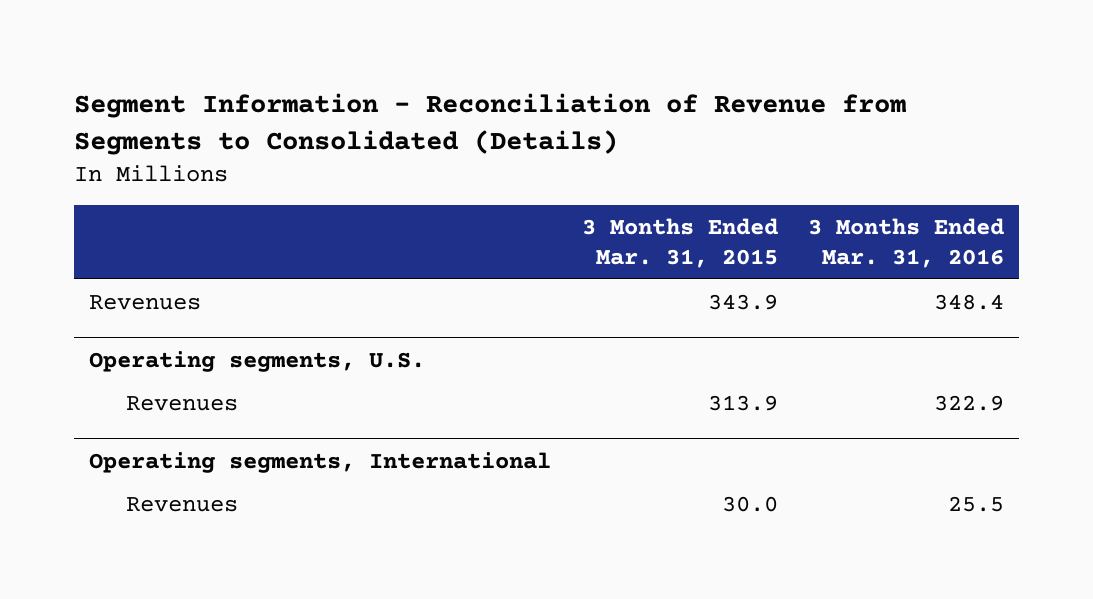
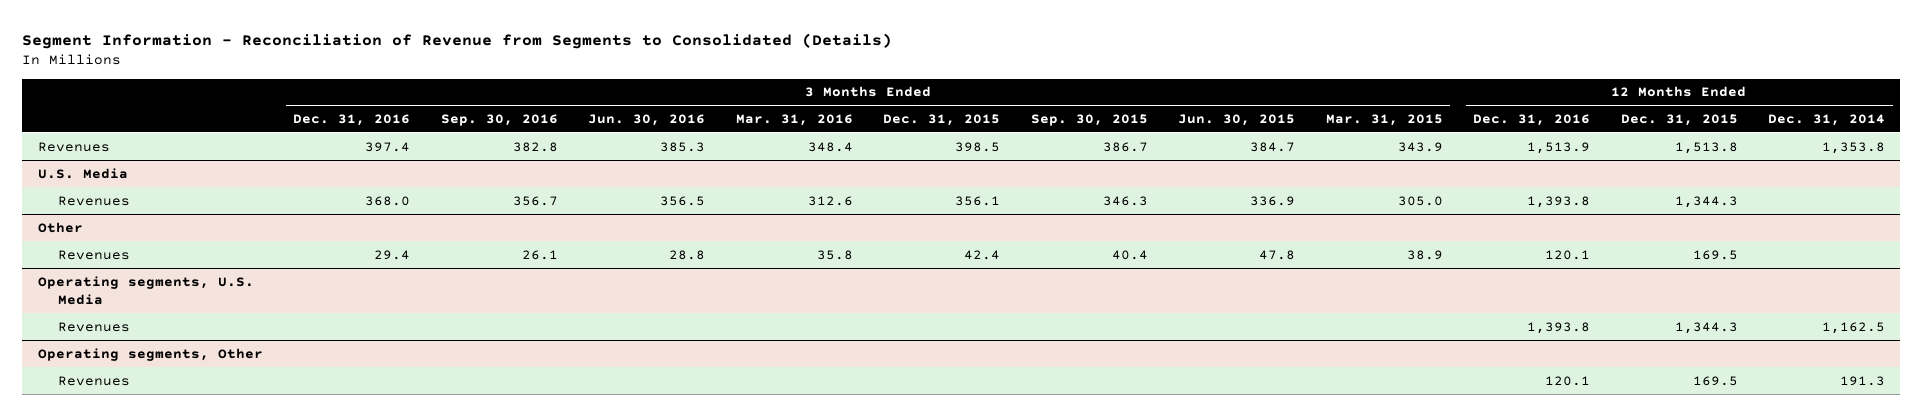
- | 3 Months Ended Mar. 31, 2015 | 3 Months Ended Mar. 31, 2016
+ | 3 Months Ended Dec. 31, 2016 | 3 Months Ended Sep. 30, 2016 | 3 Months Ended Jun. 30, 2016 | 3 Months Ended Mar. 31, 2016 | 3 Months Ended Dec. 31, 2015 | 3 Months Ended Sep. 30, 2015 | 3 Months Ended Jun. 30, 2015 | 3 Months Ended Mar. 31, 2015 | 12 Months Ended Dec. 31, 2016 | 12 Months Ended Dec. 31, 2015 | 12 Months Ended Dec. 31, 2014
- Operating segments, U.S.
- Revenues | 313.9 | 322.9
- Operating segments, International
- Revenues | 30.0 | 25.5
+ U.S. Media
+ Revenues | 368.0 | 356.7 | 356.5 | 312.6 | 356.1 | 346.3 | 336.9 | 305.0 | 1,393.8 | 1,344.3 |
+ Other
+ Revenues | 29.4 | 26.1 | 28.8 | 35.8 | 42.4 | 40.4 | 47.8 | 38.9 | 120.1 | 169.5 |
+ Operating segments, U.S. Media
+ Revenues | | | | | | | | | 1,393.8 | 1,344.3 | 1,162.5
+ Operating segments, Other
+ Revenues | | | | | | | | | 120.1 | 169.5 | 191.3

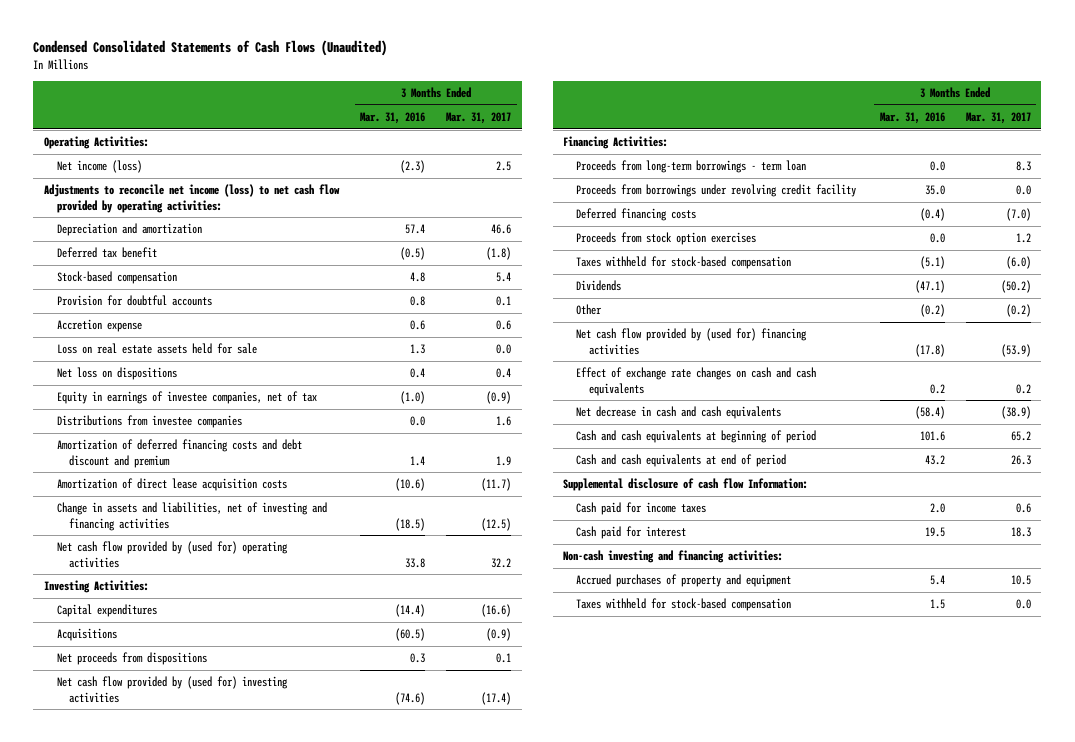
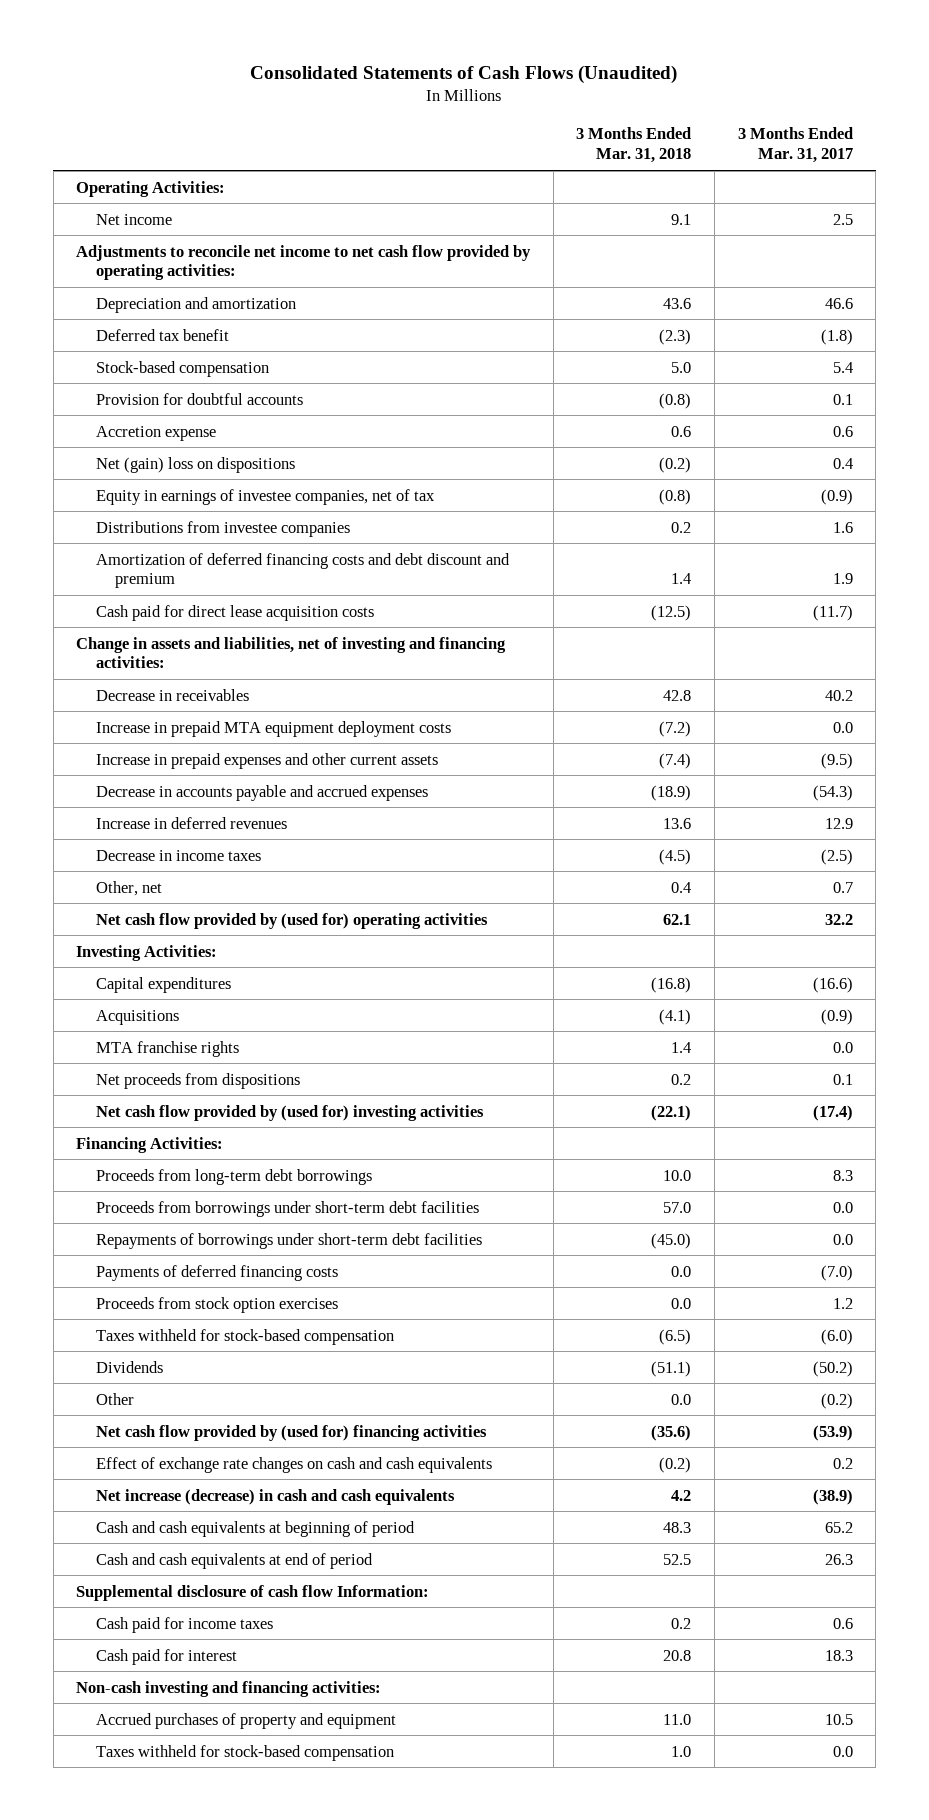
- Condensed Consolidated Statements of Cash Flows (Unaudited)
+ Consolidated Statements of Cash Flows (Unaudited)
- | 3 Months Ended Mar. 31, 2016 | 3 Months Ended Mar. 31, 2017
+ | 3 Months Ended Mar. 31, 2018 | 3 Months Ended Mar. 31, 2017
- Net income (loss) | (2.3) | 2.5
- Adjustments to reconcile net income (loss) to net cash flow provided by operating activities:
+ Net income | 9.1 | 2.5
+ Adjustments to reconcile net income to net cash flow provided by operating activities:
- Loss on real estate assets held for sale | 1.3 | 0.0
- Net loss on dispositions | 0.4 | 0.4
+ Net (gain) loss on dispositions | (0.2) | 0.4
- Amortization of direct lease acquisition costs | (10.6) | (11.7)
- Change in assets and liabilities, net of investing and financing activities | (18.5) | (12.5)
+ Cash paid for direct lease acquisition costs | (12.5) | (11.7)
+ Change in assets and liabilities, net of investing and financing activities:
+ Decrease in receivables | 42.8 | 40.2
+ Increase in prepaid MTA equipment deployment costs | (7.2) | 0.0
+ Increase in prepaid expenses and other current assets | (7.4) | (9.5)
+ Decrease in accounts payable and accrued expenses | (18.9) | (54.3)
+ Increase in deferred revenues | 13.6 | 12.9
+ Decrease in income taxes | (4.5) | (2.5)
+ Other, net | 0.4 | 0.7
+ MTA franchise rights | 1.4 | 0.0
- Proceeds from long-term borrowings - term loan | 0.0 | 8.3
- Proceeds from borrowings under revolving credit facility | 35.0 | 0.0
- Deferred financing costs | (0.4) | (7.0)
+ Proceeds from long-term debt borrowings | 10.0 | 8.3
+ Proceeds from borrowings under short-term debt facilities | 57.0 | 0.0
+ Repayments of borrowings under short-term debt facilities | (45.0) | 0.0
+ Payments of deferred financing costs | 0.0 | (7.0)
- Net decrease in cash and cash equivalents | (58.4) | (38.9)
+ Net increase (decrease) in cash and cash equivalents | 4.2 | (38.9)

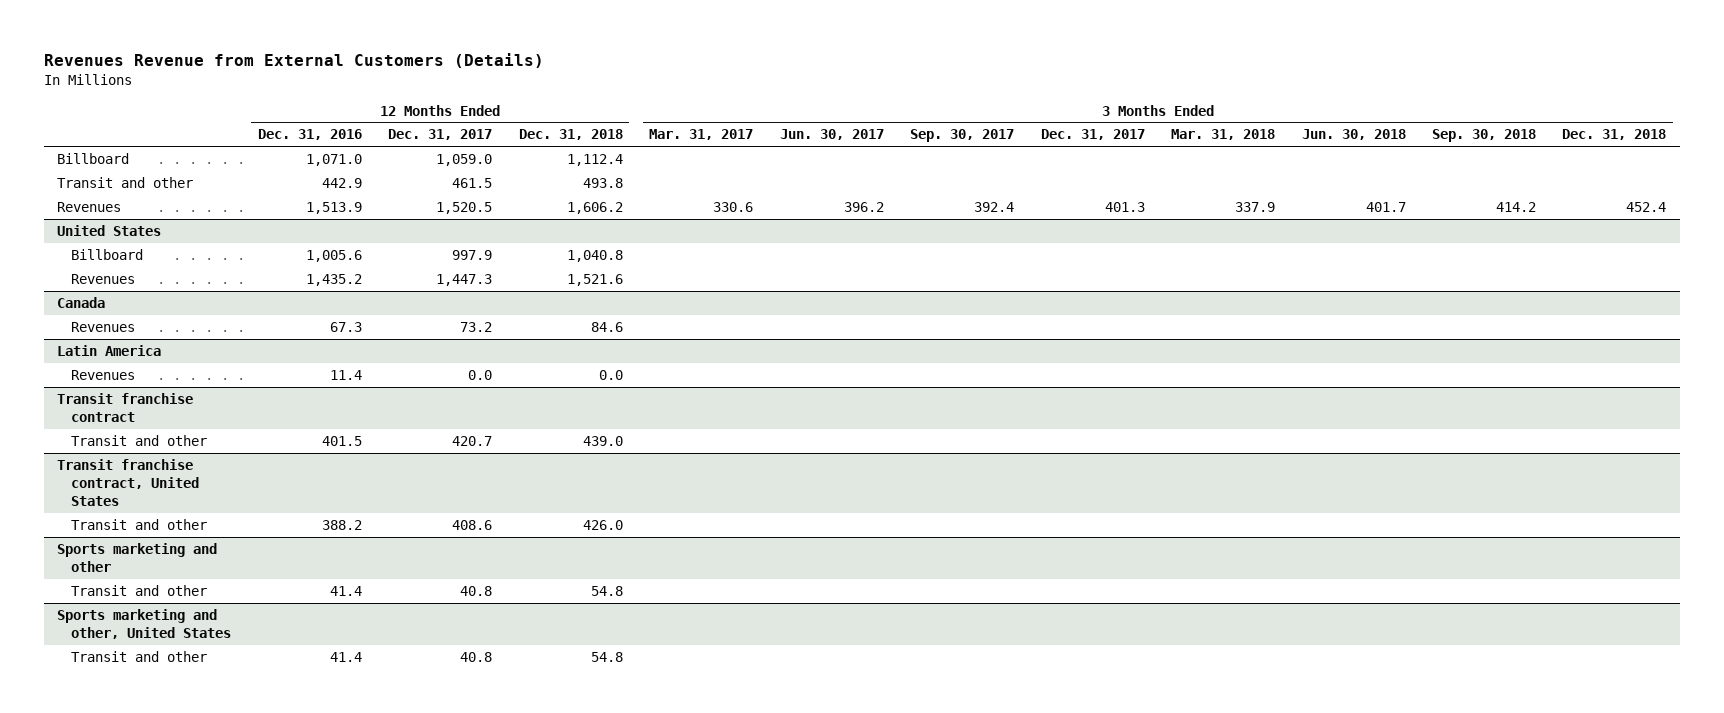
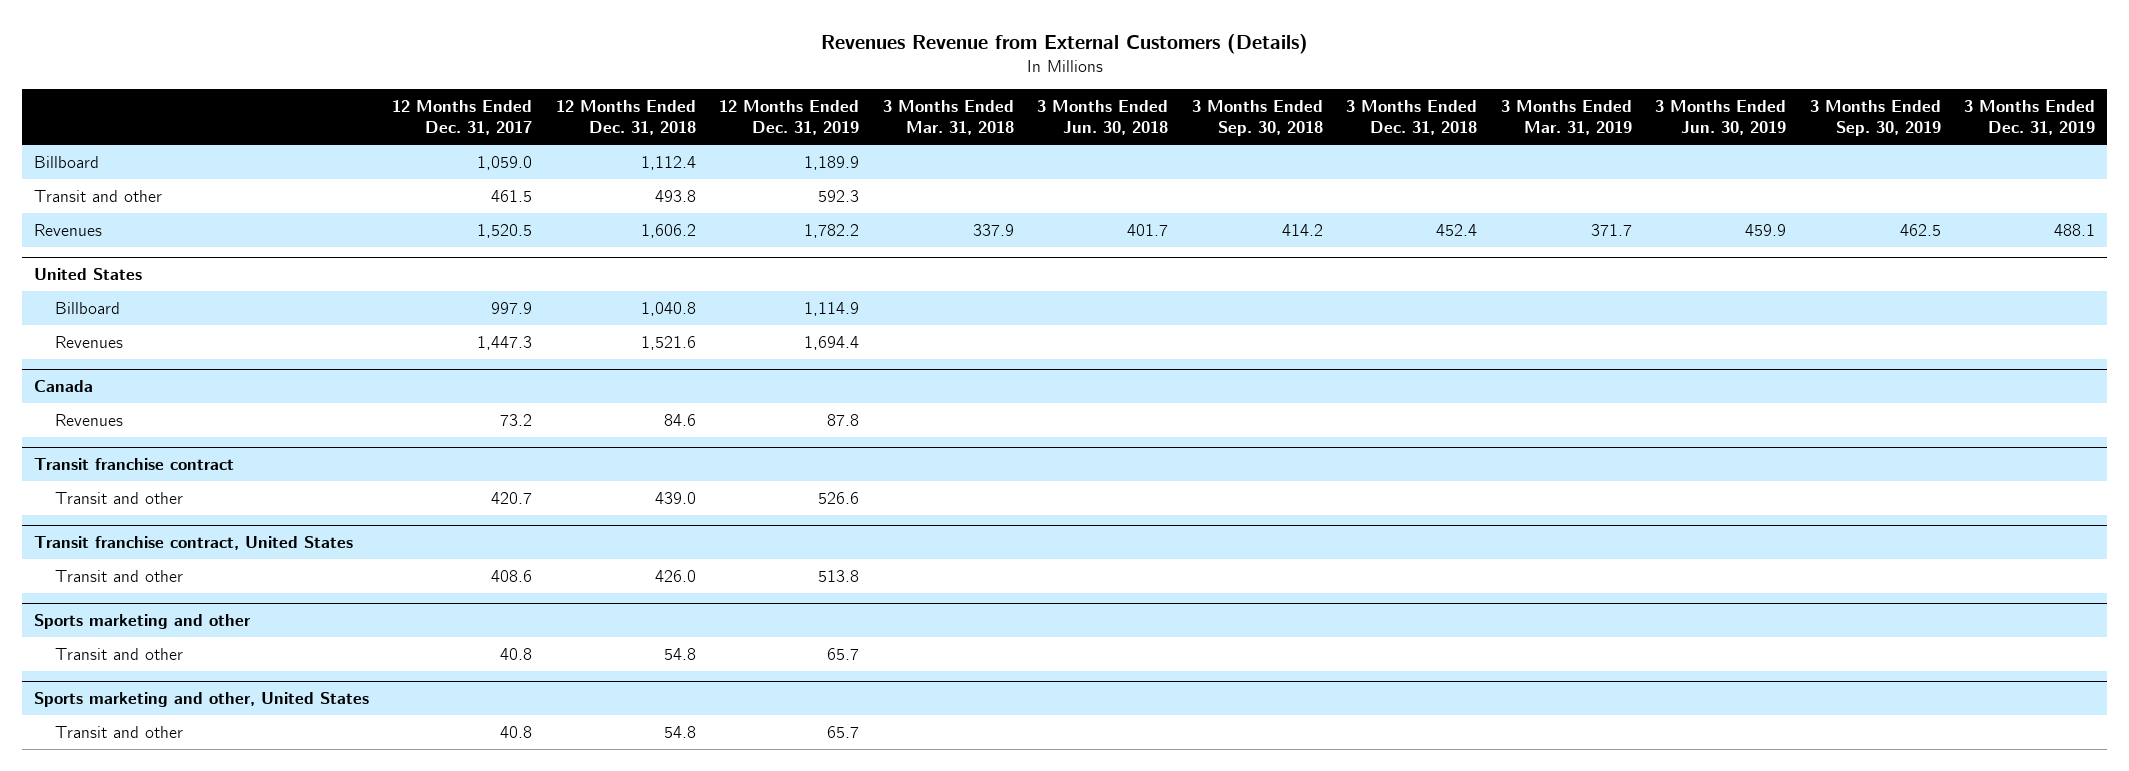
- | 12 Months Ended Dec. 31, 2016 | 12 Months Ended Dec. 31, 2017 | 12 Months Ended Dec. 31, 2018 | 3 Months Ended Mar. 31, 2017 | 3 Months Ended Jun. 30, 2017 | 3 Months Ended Sep. 30, 2017 | 3 Months Ended Dec. 31, 2017 | 3 Months Ended Mar. 31, 2018 | 3 Months Ended Jun. 30, 2018 | 3 Months Ended Sep. 30, 2018 | 3 Months Ended Dec. 31, 2018
+ | 12 Months Ended Dec. 31, 2017 | 12 Months Ended Dec. 31, 2018 | 12 Months Ended Dec. 31, 2019 | 3 Months Ended Mar. 31, 2018 | 3 Months Ended Jun. 30, 2018 | 3 Months Ended Sep. 30, 2018 | 3 Months Ended Dec. 31, 2018 | 3 Months Ended Mar. 31, 2019 | 3 Months Ended Jun. 30, 2019 | 3 Months Ended Sep. 30, 2019 | 3 Months Ended Dec. 31, 2019
- Latin America
- Revenues | 11.4 | 0.0 | 0.0 | | | | | | | |

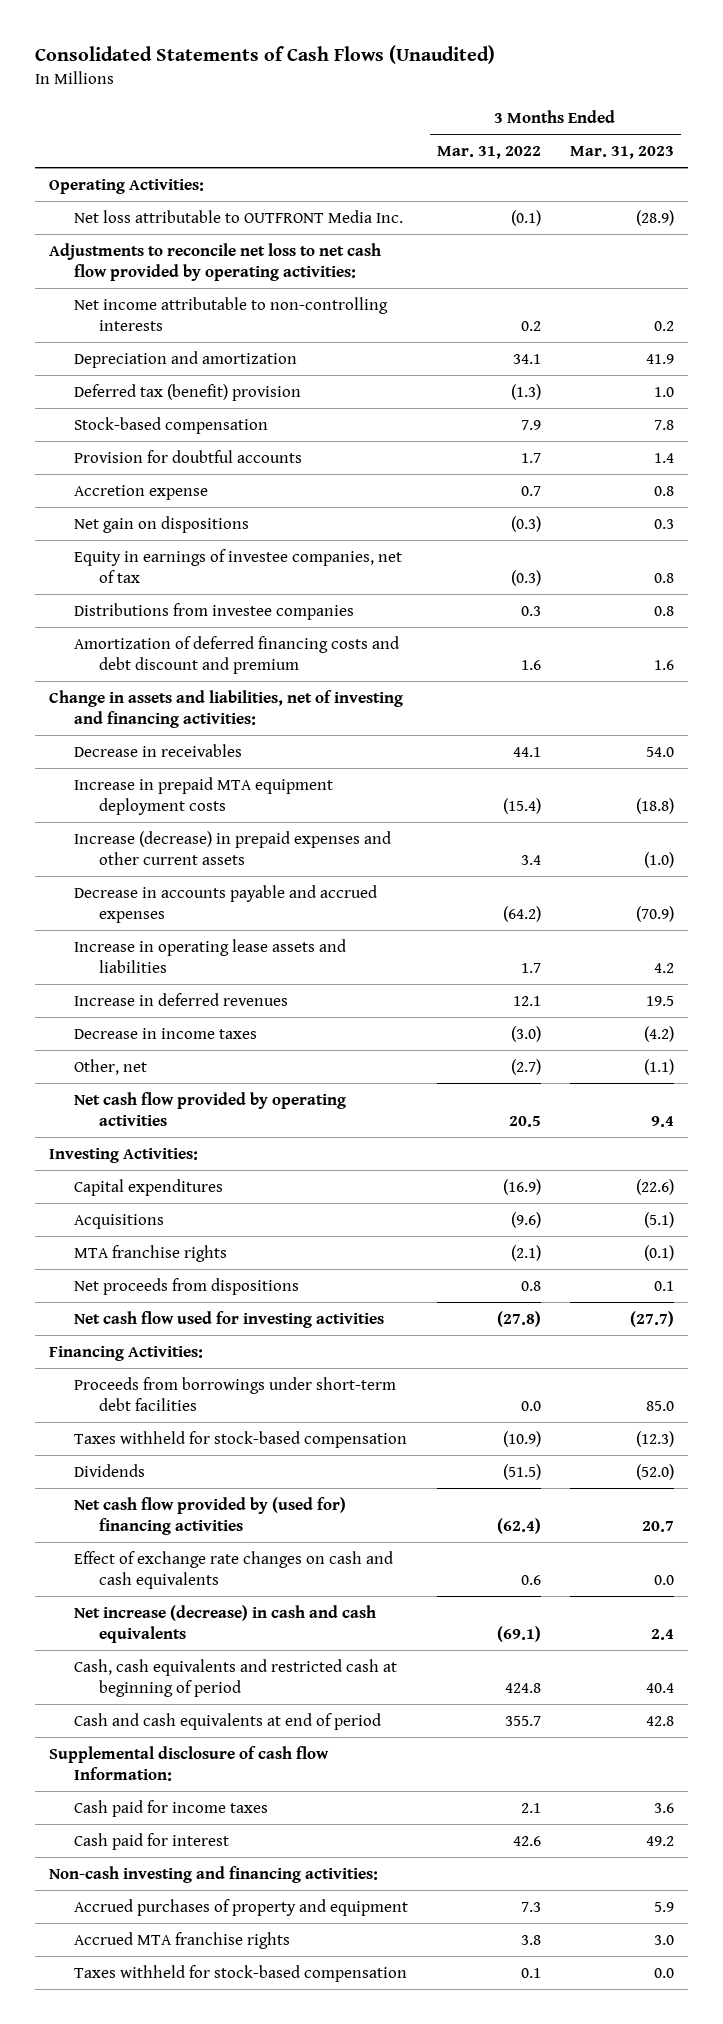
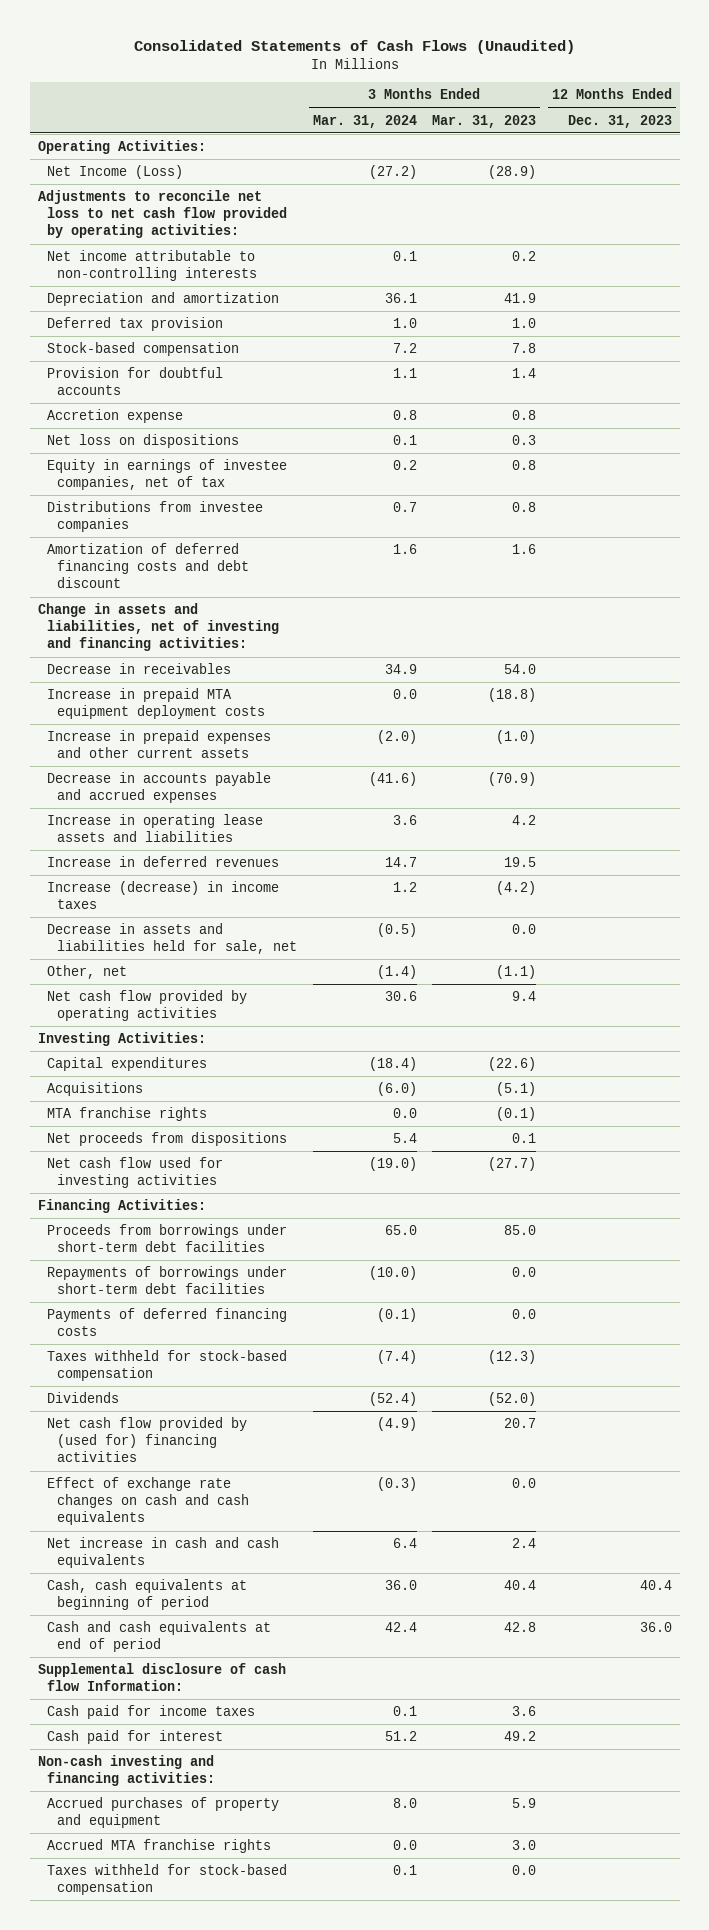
- | 3 Months Ended Mar. 31, 2022 | 3 Months Ended Mar. 31, 2023
+ | 3 Months Ended Mar. 31, 2024 | 3 Months Ended Mar. 31, 2023 | 12 Months Ended Dec. 31, 2023
- Net loss attributable to OUTFRONT Media Inc. | (0.1) | (28.9)
+ Net Income (Loss) | (27.2) | (28.9) |
- Deferred tax (benefit) provision | (1.3) | 1.0
+ Deferred tax provision | 1.0 | 1.0 |
- Net gain on dispositions | (0.3) | 0.3
+ Net loss on dispositions | 0.1 | 0.3 |
- Amortization of deferred financing costs and debt discount and premium | 1.6 | 1.6
+ Amortization of deferred financing costs and debt discount | 1.6 | 1.6 |
- Increase (decrease) in prepaid expenses and other current assets | 3.4 | (1.0)
+ Increase in prepaid expenses and other current assets | (2.0) | (1.0) |
- Decrease in income taxes | (3.0) | (4.2)
+ Increase (decrease) in income taxes | 1.2 | (4.2) |
+ Decrease in assets and liabilities held for sale, net | (0.5) | 0.0 |
+ Repayments of borrowings under short-term debt facilities | (10.0) | 0.0 |
+ Payments of deferred financing costs | (0.1) | 0.0 |
- Net increase (decrease) in cash and cash equivalents | (69.1) | 2.4
- Cash, cash equivalents and restricted cash at beginning of period | 424.8 | 40.4
+ Net increase in cash and cash equivalents | 6.4 | 2.4 |
+ Cash, cash equivalents at beginning of period | 36.0 | 40.4 | 40.4

